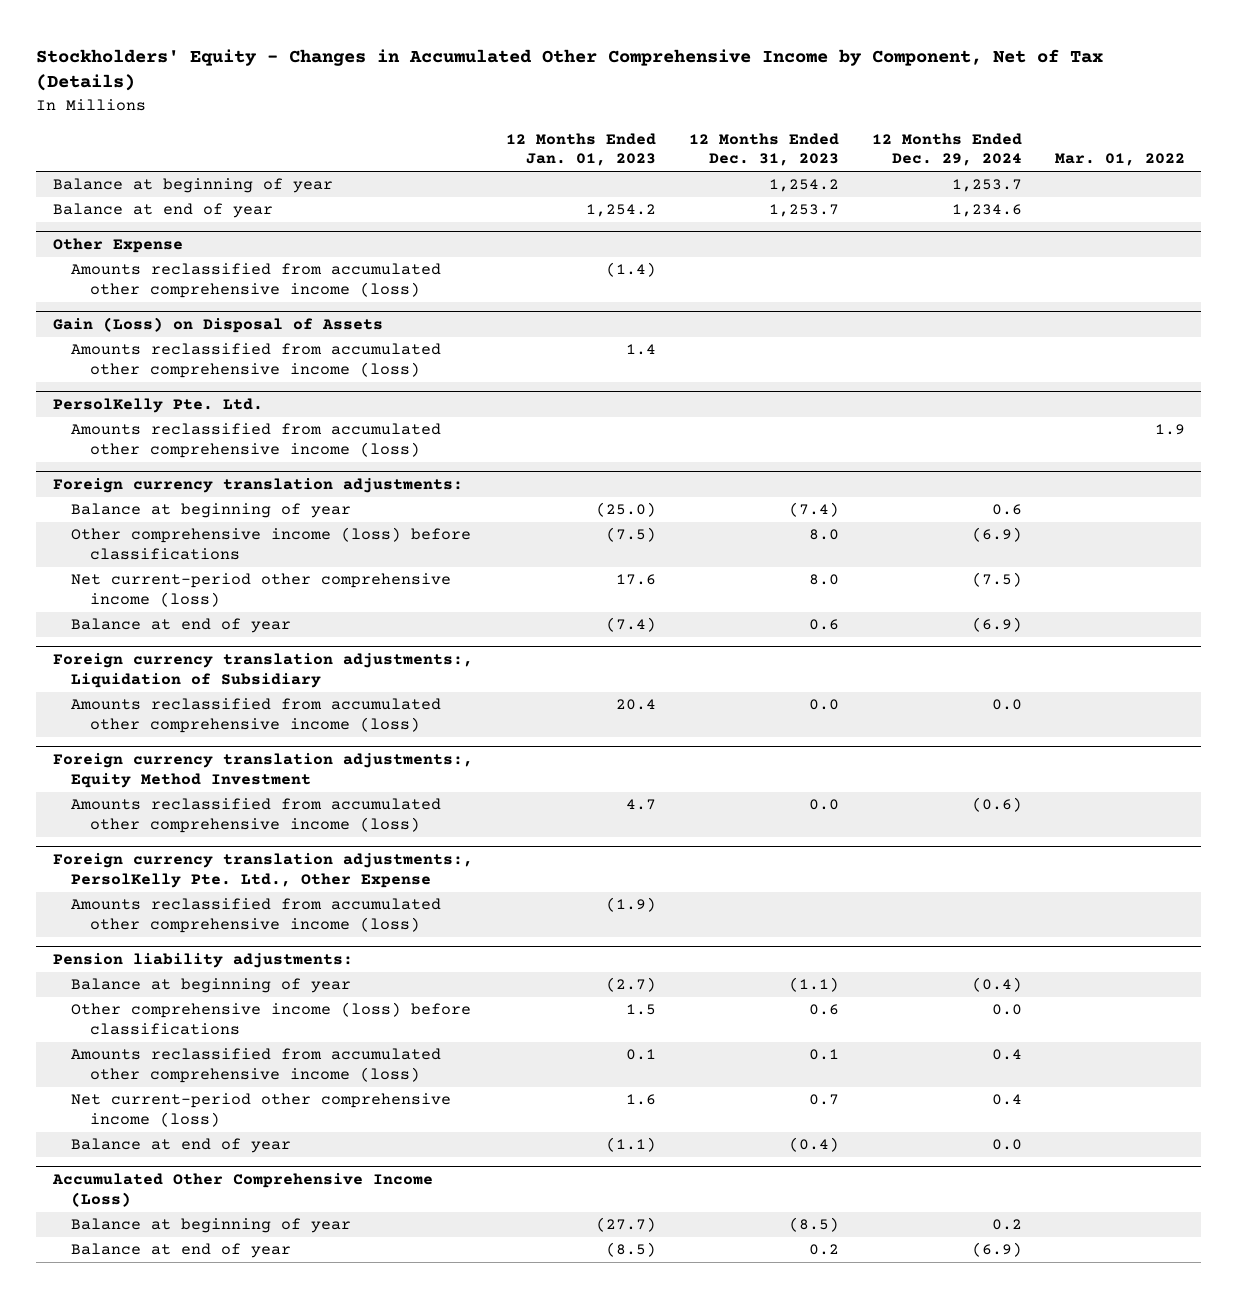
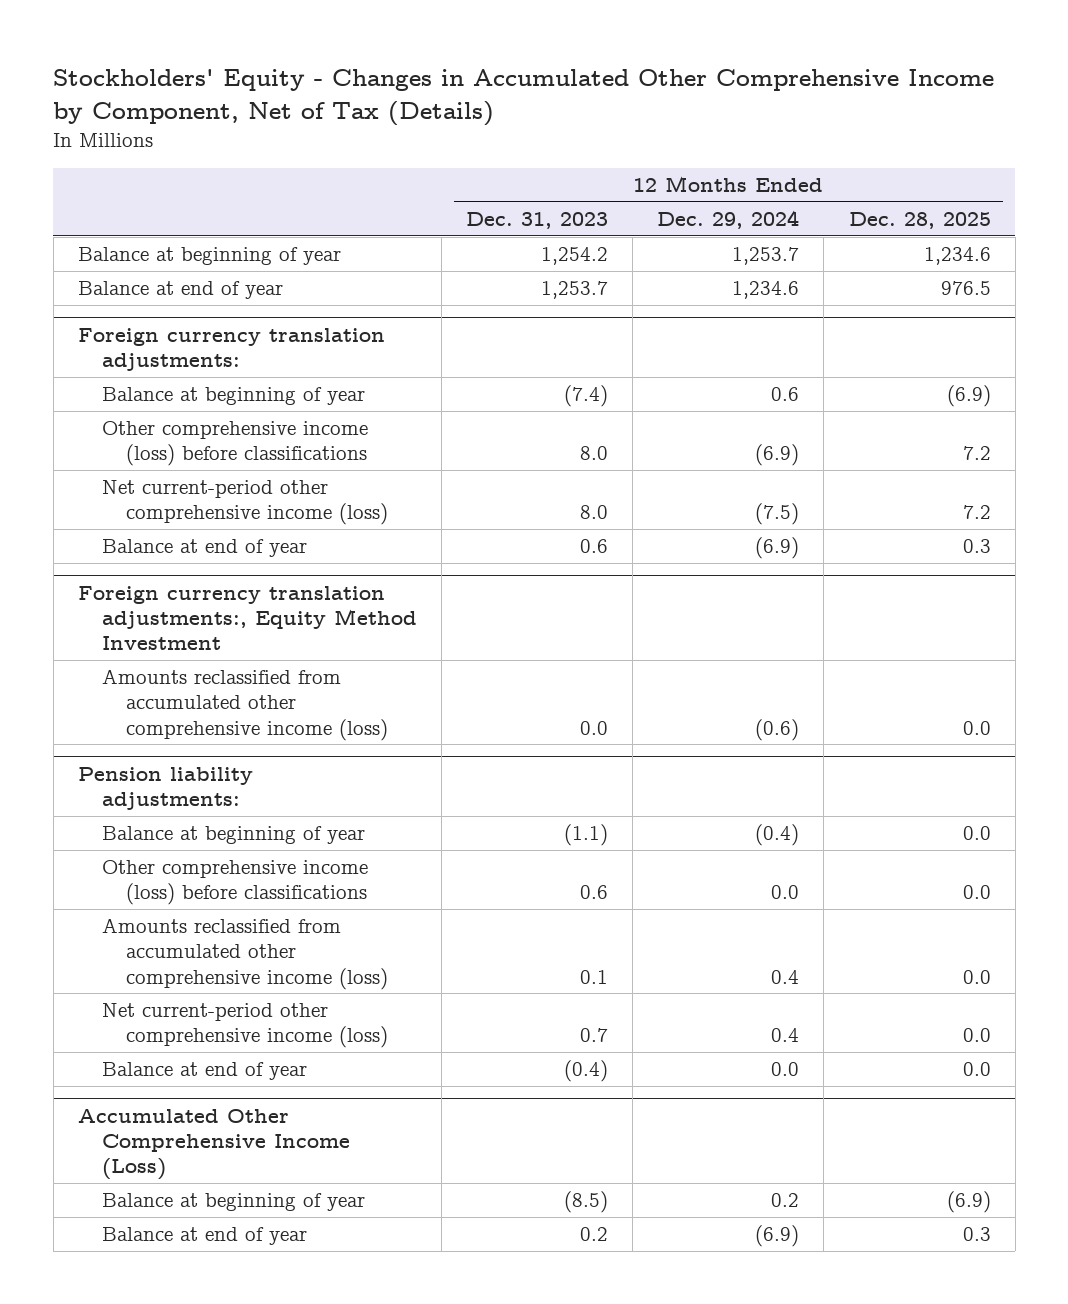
- | 12 Months Ended Jan. 01, 2023 | 12 Months Ended Dec. 31, 2023 | 12 Months Ended Dec. 29, 2024 | Mar. 01, 2022
+ | 12 Months Ended Dec. 31, 2023 | 12 Months Ended Dec. 29, 2024 | 12 Months Ended Dec. 28, 2025
- Other Expense
- Amounts reclassified from accumulated other comprehensive income (loss) | (1.4) | | |
- Gain (Loss) on Disposal of Assets
- Amounts reclassified from accumulated other comprehensive income (loss) | 1.4 | | |
- PersolKelly Pte. Ltd.
- Amounts reclassified from accumulated other comprehensive income (loss) | | | | 1.9
- Foreign currency translation adjustments:, Liquidation of Subsidiary
- Amounts reclassified from accumulated other comprehensive income (loss) | 20.4 | 0.0 | 0.0 |
- Foreign currency translation adjustments:, PersolKelly Pte. Ltd., Other Expense
- Amounts reclassified from accumulated other comprehensive income (loss) | (1.9) | | |

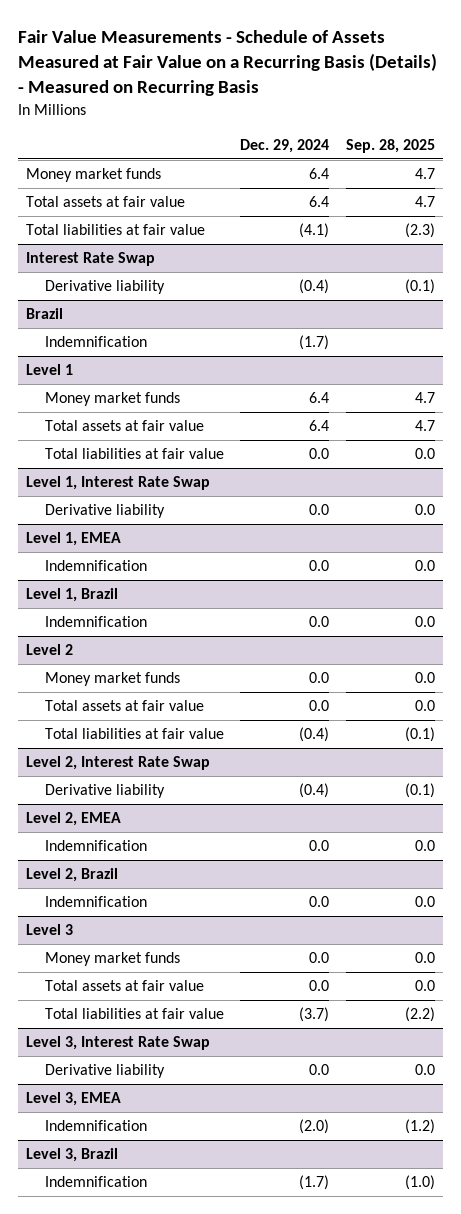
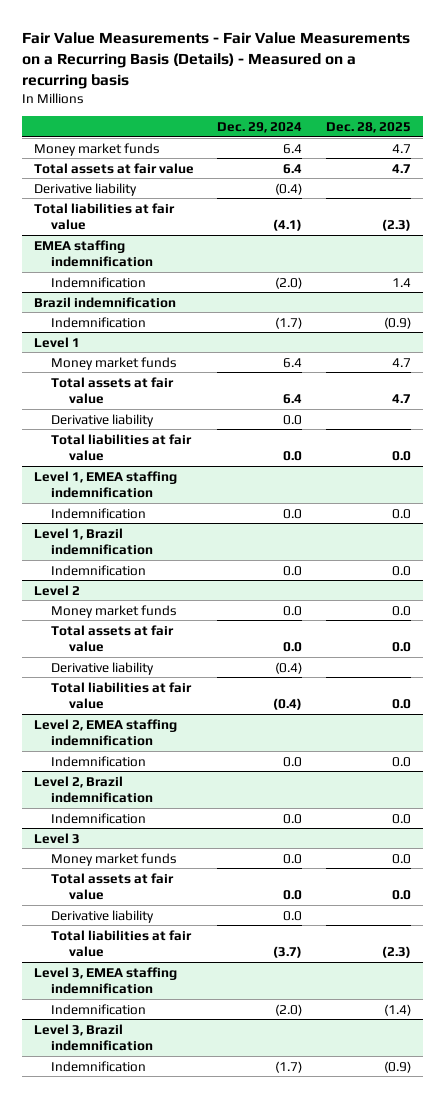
- Fair Value Measurements - Schedule of Assets Measured at Fair Value on a Recurring Basis (Details) - Measured on Recurring Basis
+ Fair Value Measurements - Fair Value Measurements on a Recurring Basis (Details) - Measured on a recurring basis
- | Dec. 29, 2024 | Sep. 28, 2025
+ | Dec. 29, 2024 | Dec. 28, 2025
- Interest Rate Swap
- Brazil
moved down: Total liabilities at fair value | (4.1) | (2.3)
+ EMEA staffing indemnification
+ Indemnification | (2.0) | 1.4
+ Brazil indemnification
- Level 1, Interest Rate Swap
- Level 1, EMEA
@ Level 1
moved down: Total liabilities at fair value | 0.0 | 0.0
+ Level 1, EMEA staffing indemnification
- Level 1, Brazil
+ Level 1, Brazil indemnification
- Level 2, Interest Rate Swap
- Level 2, EMEA
@ Level 2
moved down: Total liabilities at fair value | (0.4) | 0.0
+ Level 2, EMEA staffing indemnification
- Level 2, Brazil
+ Level 2, Brazil indemnification
- Level 3, Interest Rate Swap
- Level 3, EMEA
@ Level 3
moved down: Total liabilities at fair value | (3.7) | (2.3)
+ Level 3, EMEA staffing indemnification
- Level 3, Brazil
+ Level 3, Brazil indemnification

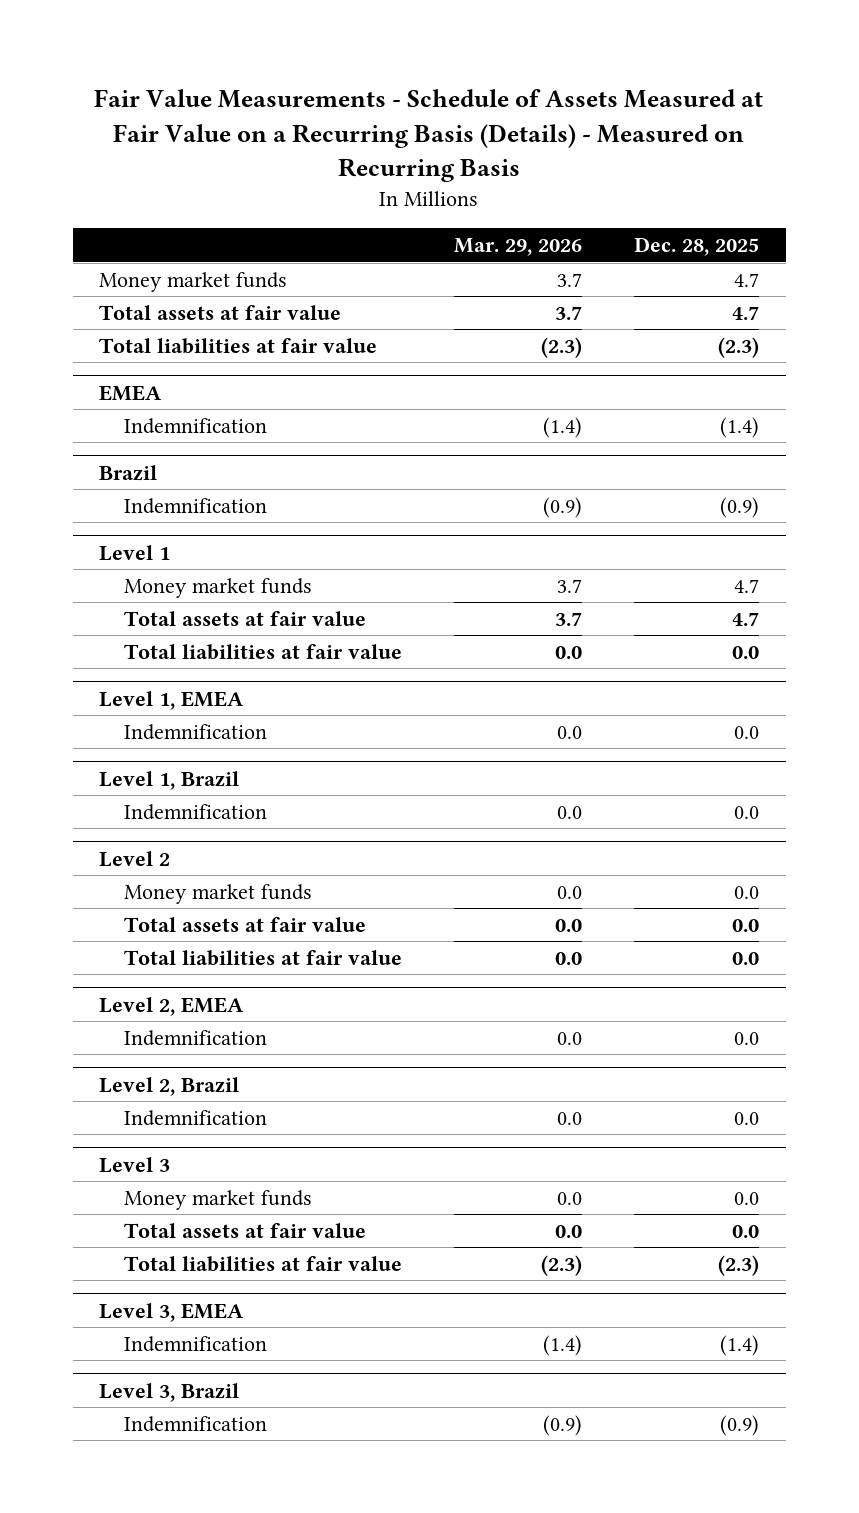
- Fair Value Measurements - Fair Value Measurements on a Recurring Basis (Details) - Measured on a recurring basis
+ Fair Value Measurements - Schedule of Assets Measured at Fair Value on a Recurring Basis (Details) - Measured on Recurring Basis
- | Dec. 29, 2024 | Dec. 28, 2025
+ | Mar. 29, 2026 | Dec. 28, 2025
- Derivative liability | (0.4) |
- EMEA staffing indemnification
- Indemnification | (2.0) | 1.4
- Brazil indemnification
+ EMEA
+ Indemnification | (1.4) | (1.4)
+ Brazil
@ Level 1
- Derivative liability | 0.0 |
- Level 1, EMEA staffing indemnification
+ Level 1, EMEA
- Level 1, Brazil indemnification
+ Level 1, Brazil
@ Level 2
- Derivative liability | (0.4) |
- Level 2, EMEA staffing indemnification
+ Level 2, EMEA
- Level 2, Brazil indemnification
+ Level 2, Brazil
@ Level 3
- Derivative liability | 0.0 |
- Level 3, EMEA staffing indemnification
+ Level 3, EMEA
- Level 3, Brazil indemnification
+ Level 3, Brazil

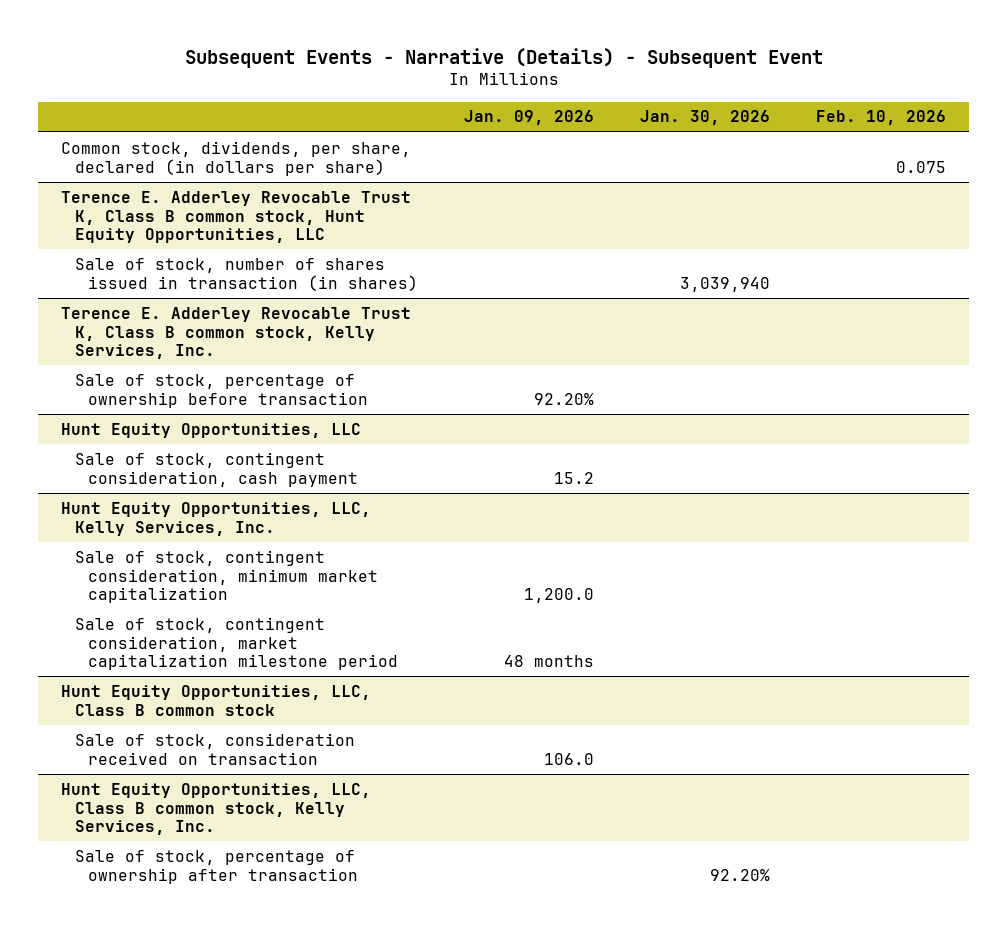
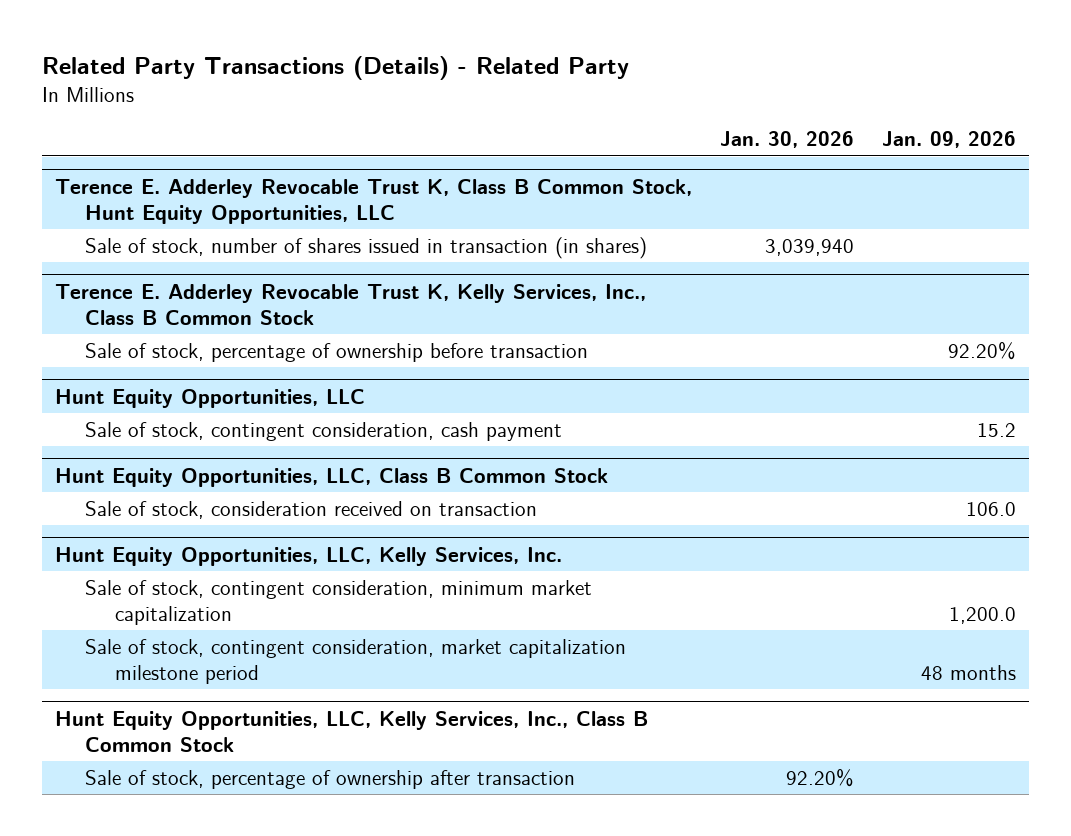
- Subsequent Events - Narrative (Details) - Subsequent Event
+ Related Party Transactions (Details) - Related Party
- | Jan. 09, 2026 | Jan. 30, 2026 | Feb. 10, 2026
+ | Jan. 30, 2026 | Jan. 09, 2026
- Common stock, dividends, per share, declared (in dollars per share) | | | 0.075
- Terence E. Adderley Revocable Trust K, Class B common stock, Hunt Equity Opportunities, LLC
+ Terence E. Adderley Revocable Trust K, Class B Common Stock, Hunt Equity Opportunities, LLC
- Terence E. Adderley Revocable Trust K, Class B common stock, Kelly Services, Inc.
+ Terence E. Adderley Revocable Trust K, Kelly Services, Inc., Class B Common Stock
+ Hunt Equity Opportunities, LLC, Class B Common Stock
+ Sale of stock, consideration received on transaction | | 106.0
- Hunt Equity Opportunities, LLC, Class B common stock
- Sale of stock, consideration received on transaction | 106.0 | |
- Hunt Equity Opportunities, LLC, Class B common stock, Kelly Services, Inc.
+ Hunt Equity Opportunities, LLC, Kelly Services, Inc., Class B Common Stock

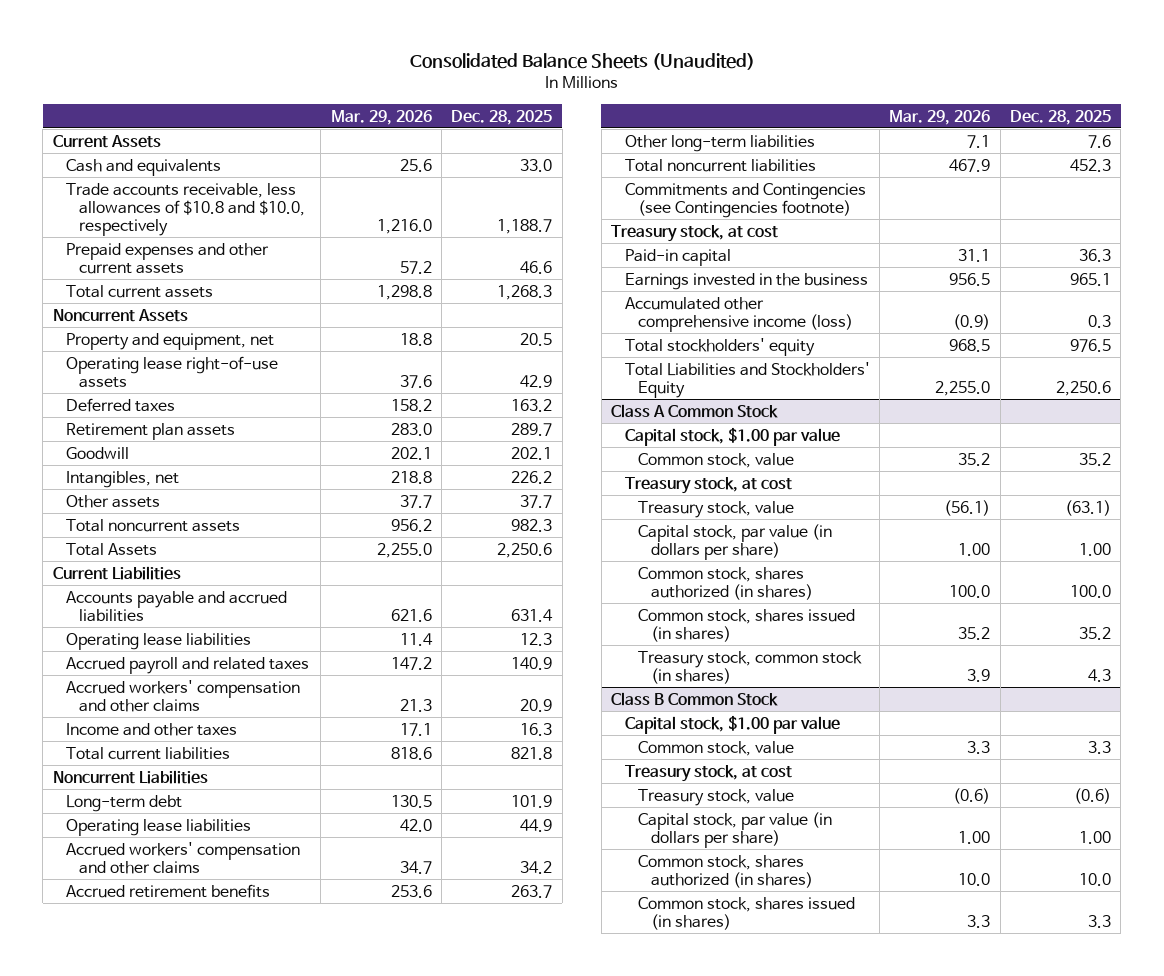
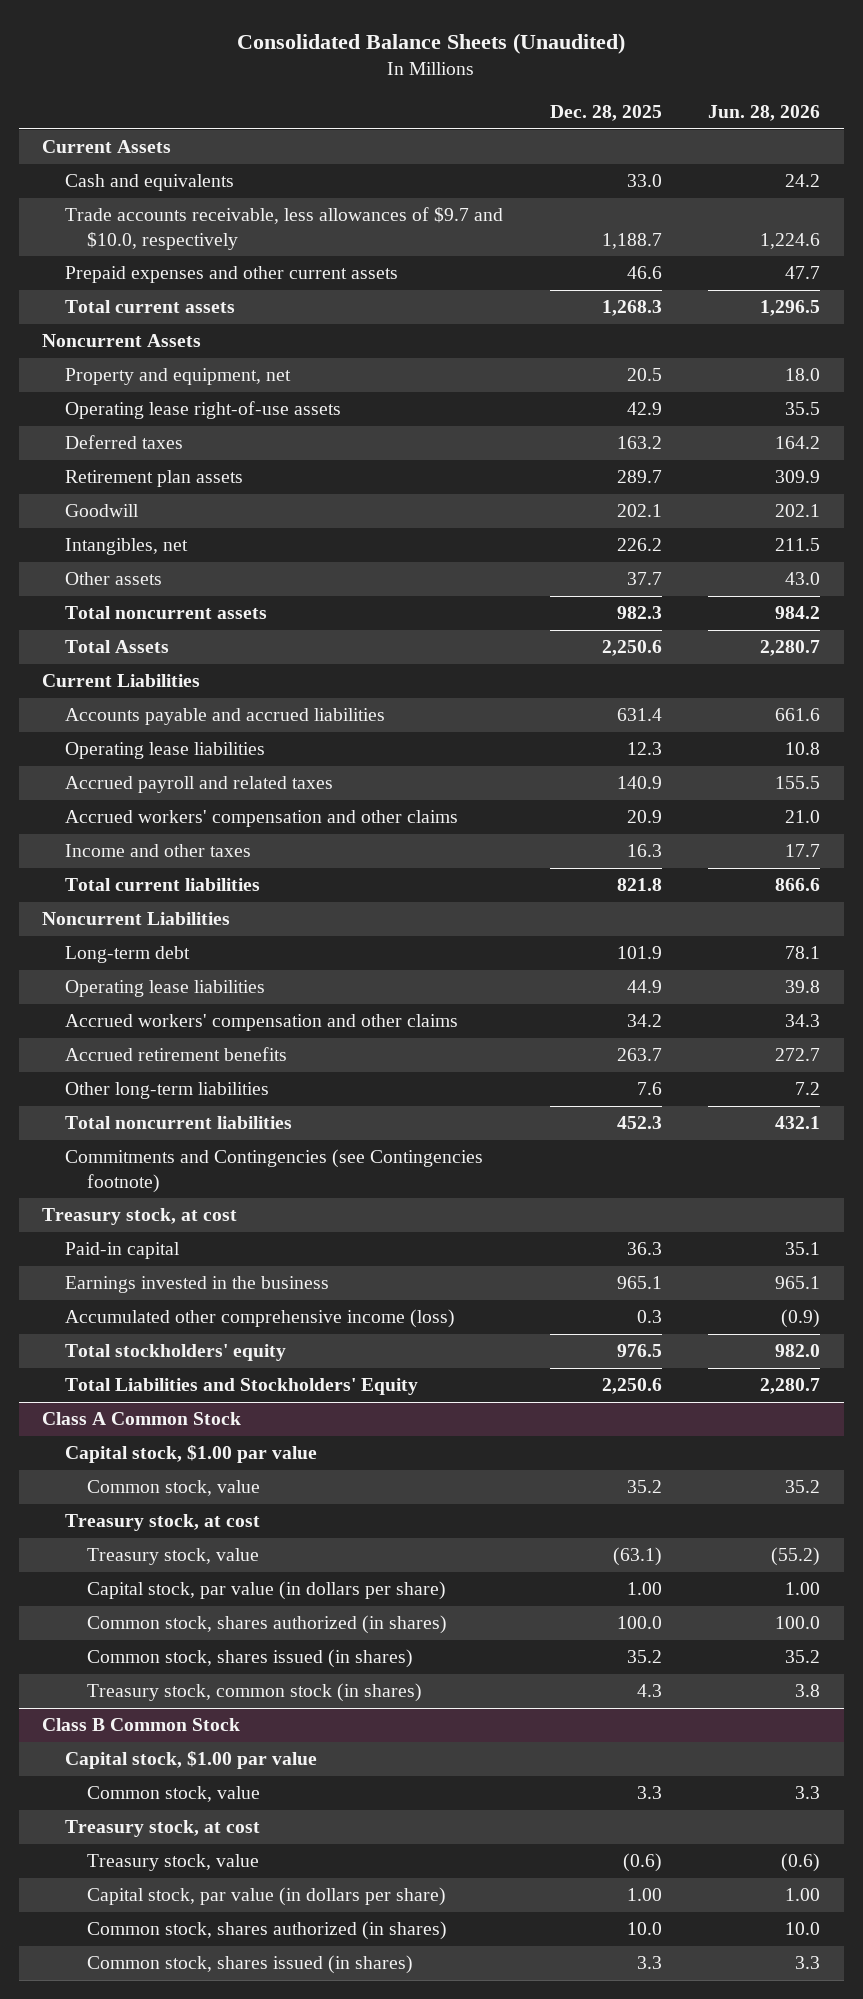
- | Mar. 29, 2026 | Dec. 28, 2025
+ | Dec. 28, 2025 | Jun. 28, 2026
- Trade accounts receivable, less allowances of $10.8 and $10.0, respectively | 1,216.0 | 1,188.7
+ Trade accounts receivable, less allowances of $9.7 and $10.0, respectively | 1,188.7 | 1,224.6

